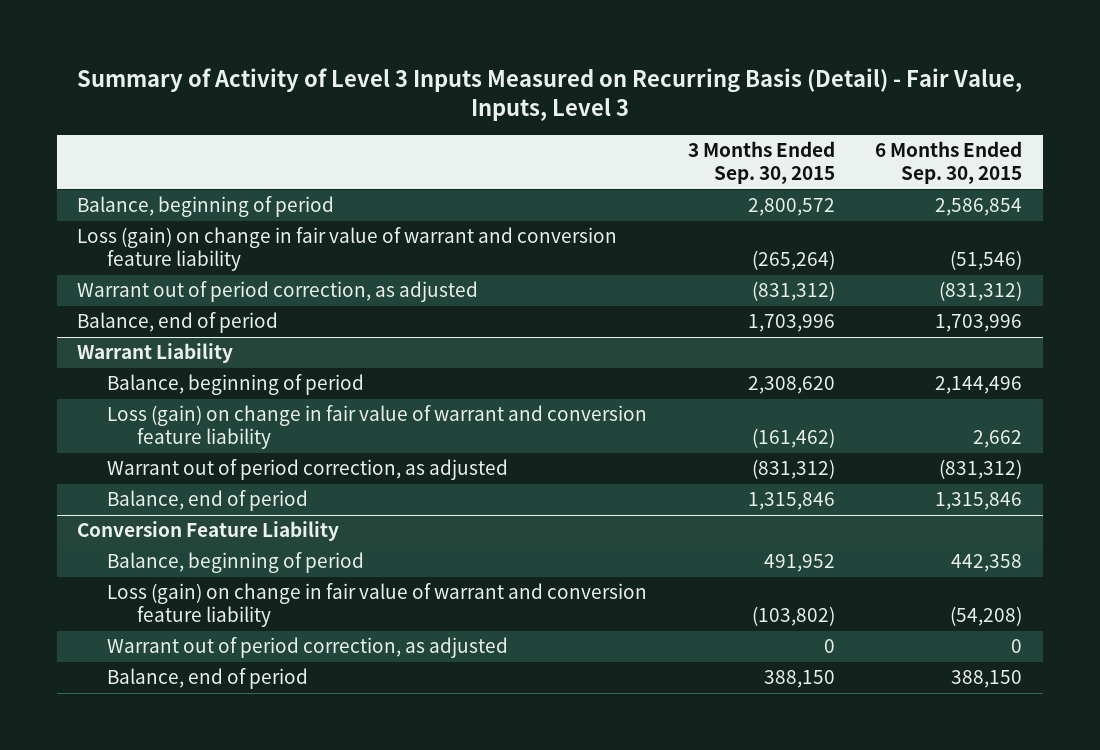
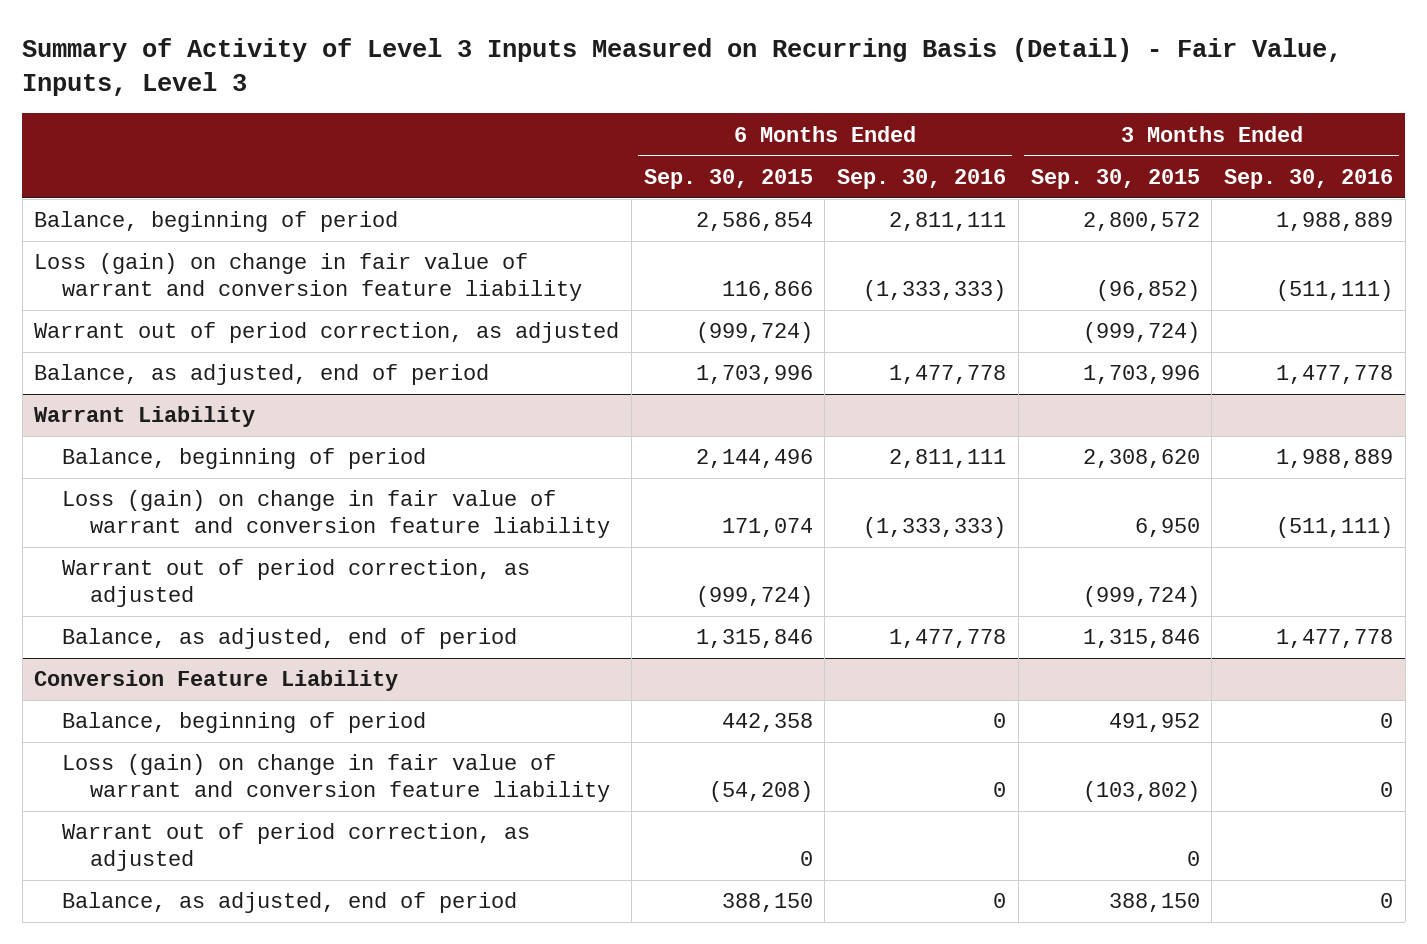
- | 3 Months Ended Sep. 30, 2015 | 6 Months Ended Sep. 30, 2015
+ | 6 Months Ended Sep. 30, 2015 | 6 Months Ended Sep. 30, 2016 | 3 Months Ended Sep. 30, 2015 | 3 Months Ended Sep. 30, 2016
- Loss (gain) on change in fair value of warrant and conversion feature liability | (265,264) | (51,546)
- Warrant out of period correction, as adjusted | (831,312) | (831,312)
- Balance, end of period | 1,703,996 | 1,703,996
+ Loss (gain) on change in fair value of warrant and conversion feature liability | 116,866 | (1,333,333) | (96,852) | (511,111)
+ Warrant out of period correction, as adjusted | (999,724) | | (999,724) |
+ Balance, as adjusted, end of period | 1,703,996 | 1,477,778 | 1,703,996 | 1,477,778
@ Warrant Liability
- Loss (gain) on change in fair value of warrant and conversion feature liability | (161,462) | 2,662
- Warrant out of period correction, as adjusted | (831,312) | (831,312)
- Balance, end of period | 1,315,846 | 1,315,846
+ Loss (gain) on change in fair value of warrant and conversion feature liability | 171,074 | (1,333,333) | 6,950 | (511,111)
+ Warrant out of period correction, as adjusted | (999,724) | | (999,724) |
+ Balance, as adjusted, end of period | 1,315,846 | 1,477,778 | 1,315,846 | 1,477,778
@ Conversion Feature Liability
- Balance, end of period | 388,150 | 388,150
+ Balance, as adjusted, end of period | 388,150 | 0 | 388,150 | 0

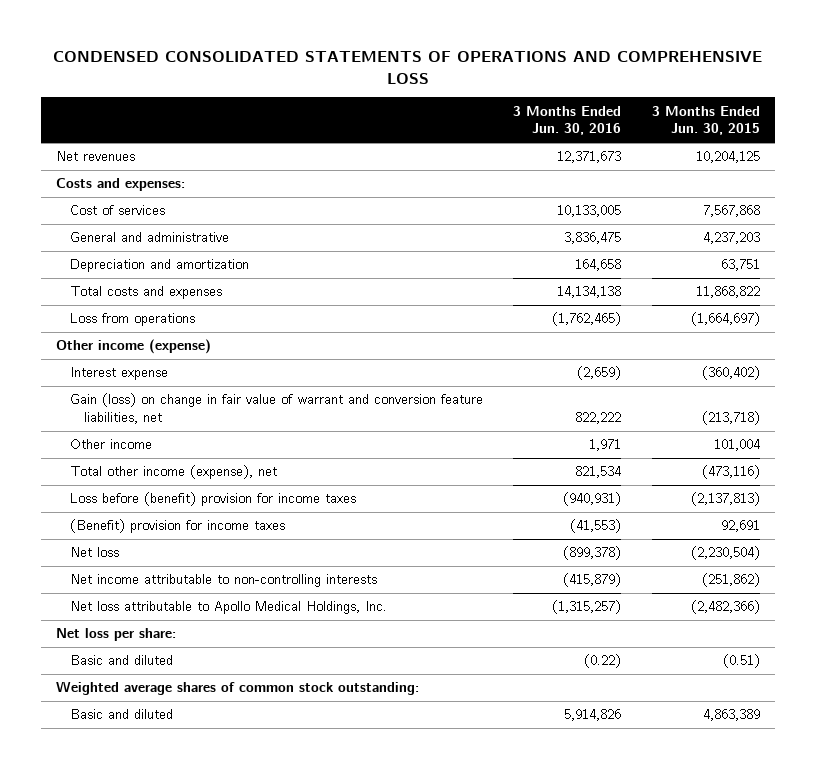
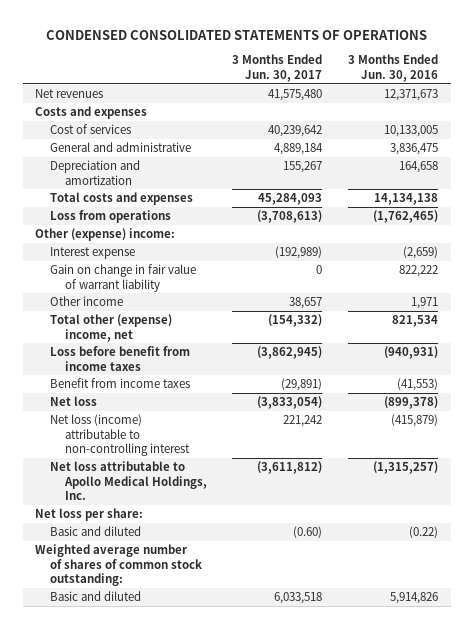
- CONDENSED CONSOLIDATED STATEMENTS OF OPERATIONS AND COMPREHENSIVE LOSS
+ CONDENSED CONSOLIDATED STATEMENTS OF OPERATIONS
- | 3 Months Ended Jun. 30, 2016 | 3 Months Ended Jun. 30, 2015
+ | 3 Months Ended Jun. 30, 2017 | 3 Months Ended Jun. 30, 2016
- Costs and expenses:
+ Costs and expenses
- Other income (expense)
+ Other (expense) income:
- Gain (loss) on change in fair value of warrant and conversion feature liabilities, net | 822,222 | (213,718)
+ Gain on change in fair value of warrant liability | 0 | 822,222
- Total other income (expense), net | 821,534 | (473,116)
- Loss before (benefit) provision for income taxes | (940,931) | (2,137,813)
- (Benefit) provision for income taxes | (41,553) | 92,691
+ Total other (expense) income, net | (154,332) | 821,534
+ Loss before benefit from income taxes | (3,862,945) | (940,931)
+ Benefit from income taxes | (29,891) | (41,553)
- Net income attributable to non-controlling interests | (415,879) | (251,862)
+ Net loss (income) attributable to non-controlling interest | 221,242 | (415,879)
- Weighted average shares of common stock outstanding:
+ Weighted average number of shares of common stock outstanding:

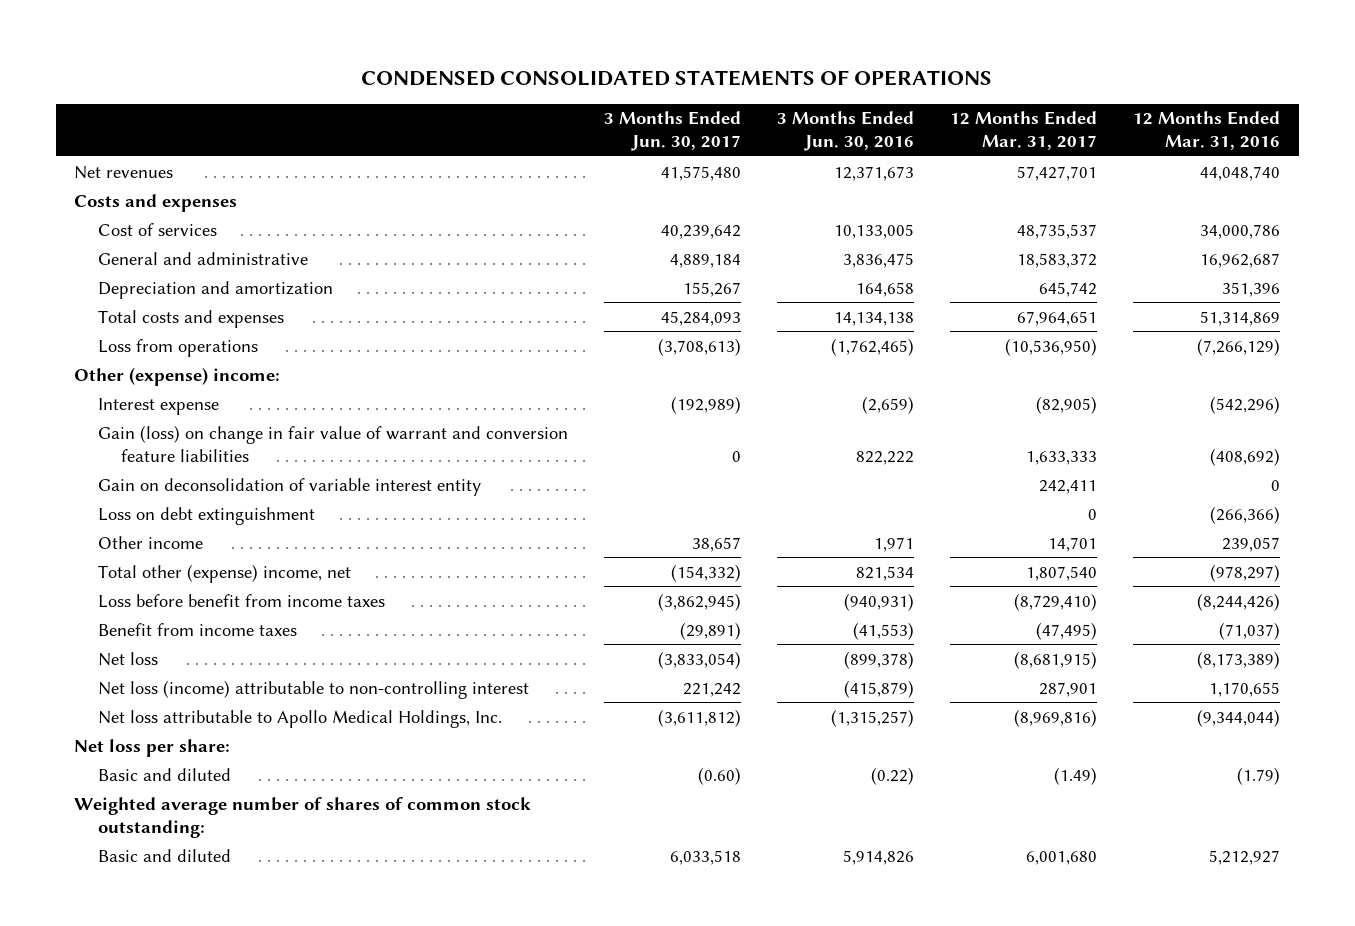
- | 3 Months Ended Jun. 30, 2017 | 3 Months Ended Jun. 30, 2016
+ | 3 Months Ended Jun. 30, 2017 | 3 Months Ended Jun. 30, 2016 | 12 Months Ended Mar. 31, 2017 | 12 Months Ended Mar. 31, 2016
- Gain on change in fair value of warrant liability | 0 | 822,222
+ Gain (loss) on change in fair value of warrant and conversion feature liabilities | 0 | 822,222 | 1,633,333 | (408,692)
+ Gain on deconsolidation of variable interest entity | | | 242,411 | 0
+ Loss on debt extinguishment | | | 0 | (266,366)

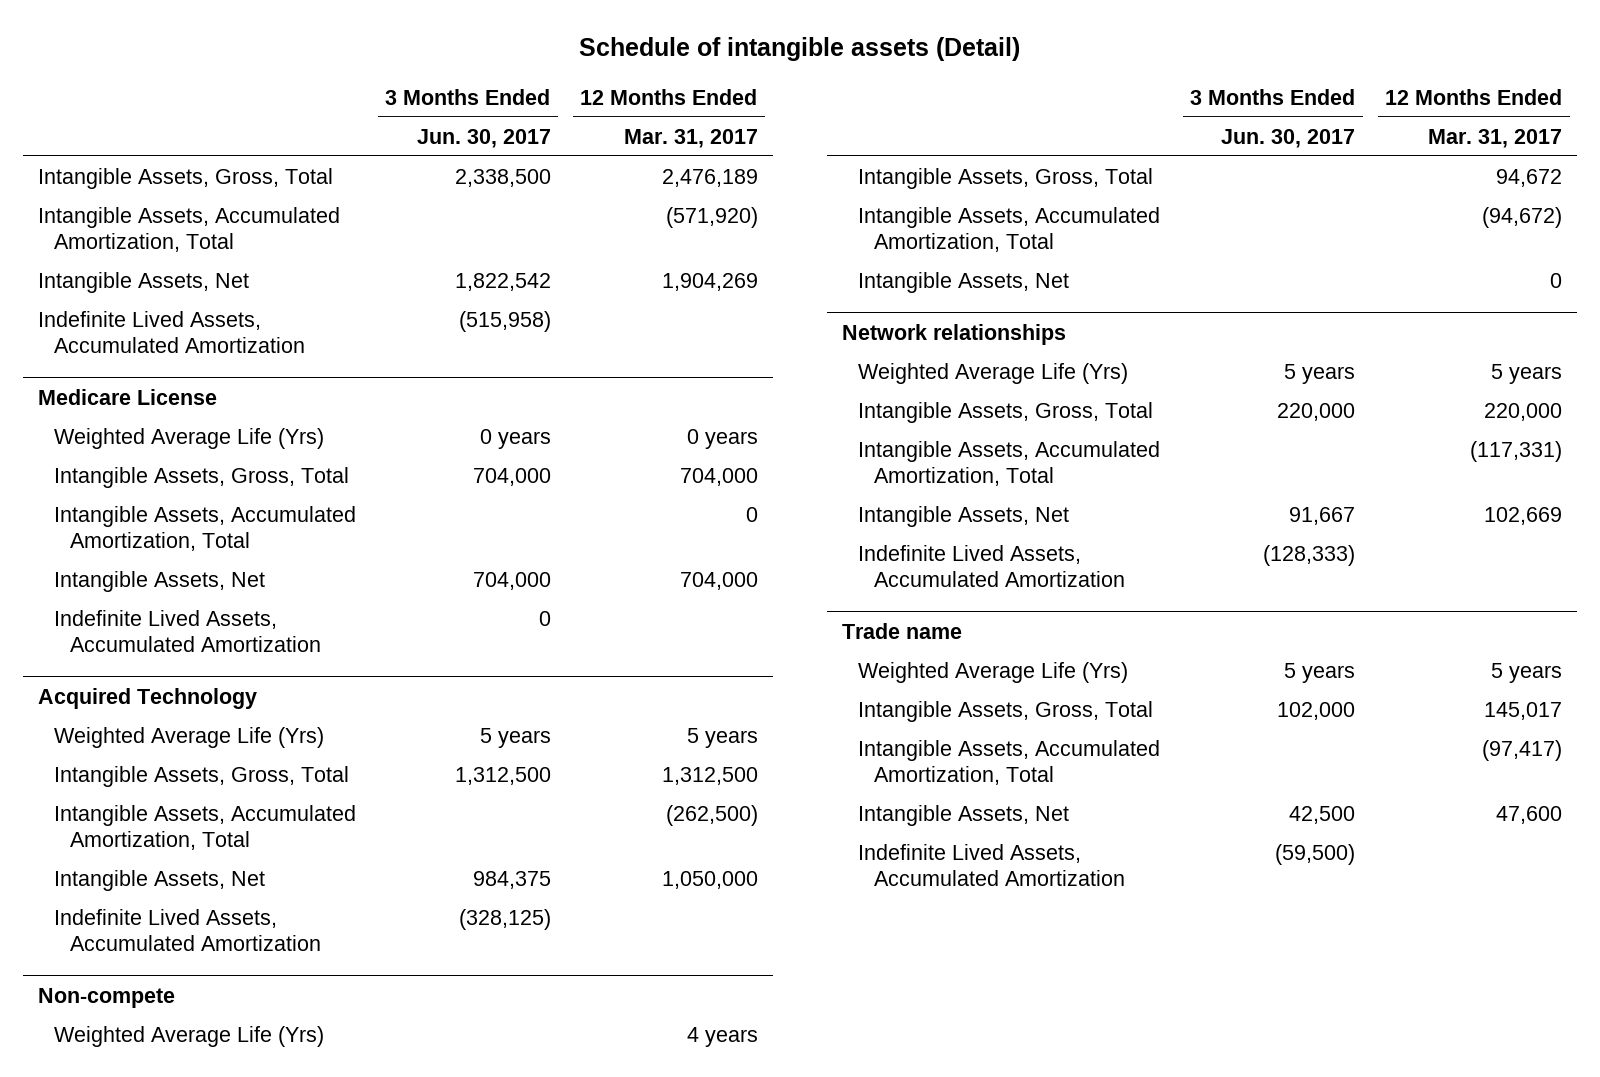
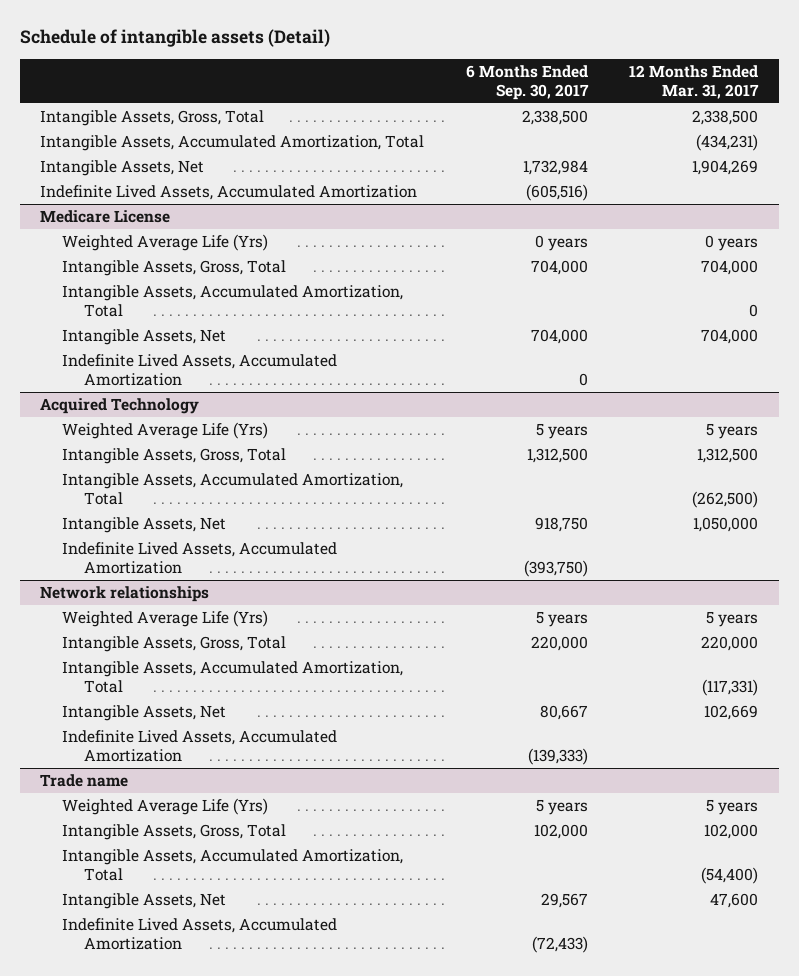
- | 3 Months Ended Jun. 30, 2017 | 12 Months Ended Mar. 31, 2017
+ | 6 Months Ended Sep. 30, 2017 | 12 Months Ended Mar. 31, 2017
- Intangible Assets, Gross, Total | 2,338,500 | 2,476,189
- Intangible Assets, Accumulated Amortization, Total | | (571,920)
+ Intangible Assets, Gross, Total | 2,338,500 | 2,338,500
+ Intangible Assets, Accumulated Amortization, Total | | (434,231)
- Non-compete
- Weighted Average Life (Yrs) | | 4 years
- Intangible Assets, Gross, Total | | 94,672
- Intangible Assets, Accumulated Amortization, Total | | (94,672)
- Intangible Assets, Net | | 0
@ Trade name
- Intangible Assets, Gross, Total | 102,000 | 145,017
- Intangible Assets, Accumulated Amortization, Total | | (97,417)
+ Intangible Assets, Gross, Total | 102,000 | 102,000
+ Intangible Assets, Accumulated Amortization, Total | | (54,400)

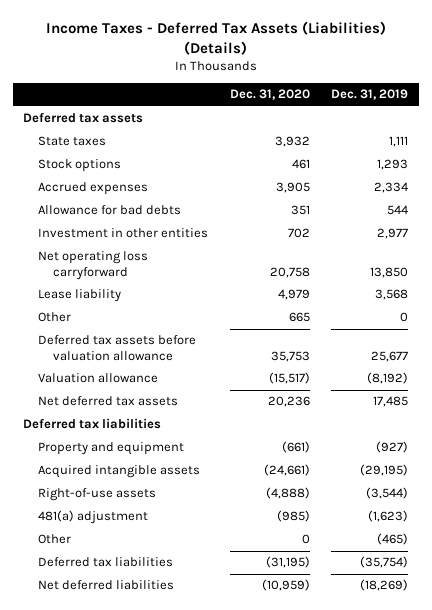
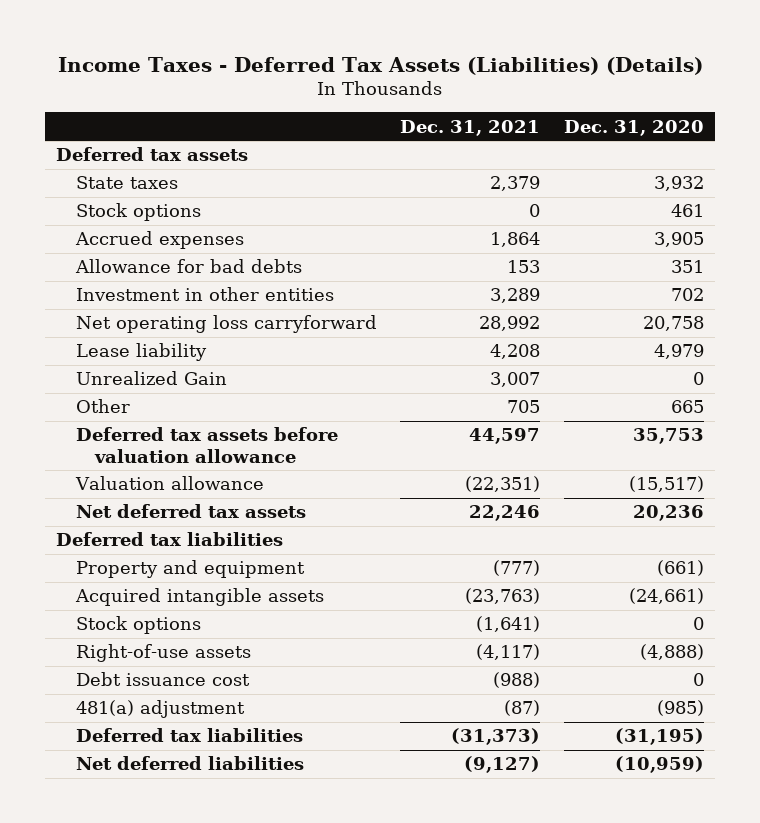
- | Dec. 31, 2020 | Dec. 31, 2019
+ | Dec. 31, 2021 | Dec. 31, 2020
+ Unrealized Gain | 3,007 | 0
+ Stock options | (1,641) | 0
+ Debt issuance cost | (988) | 0
- Other | 0 | (465)

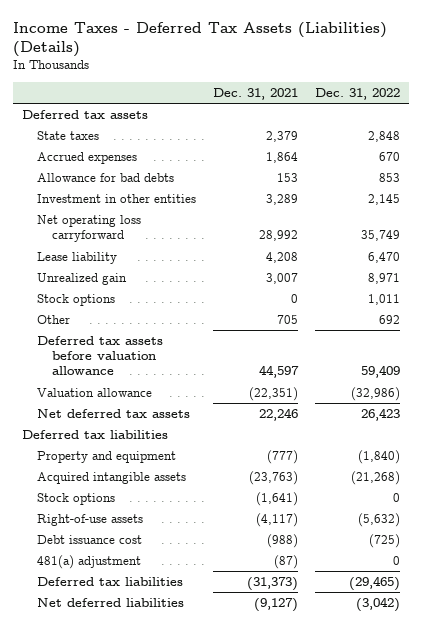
- | Dec. 31, 2021 | Dec. 31, 2020
+ | Dec. 31, 2021 | Dec. 31, 2022
- Unrealized Gain | 3,007 | 0
+ Unrealized gain | 3,007 | 8,971
moved down: Stock options | 0 | 1,011

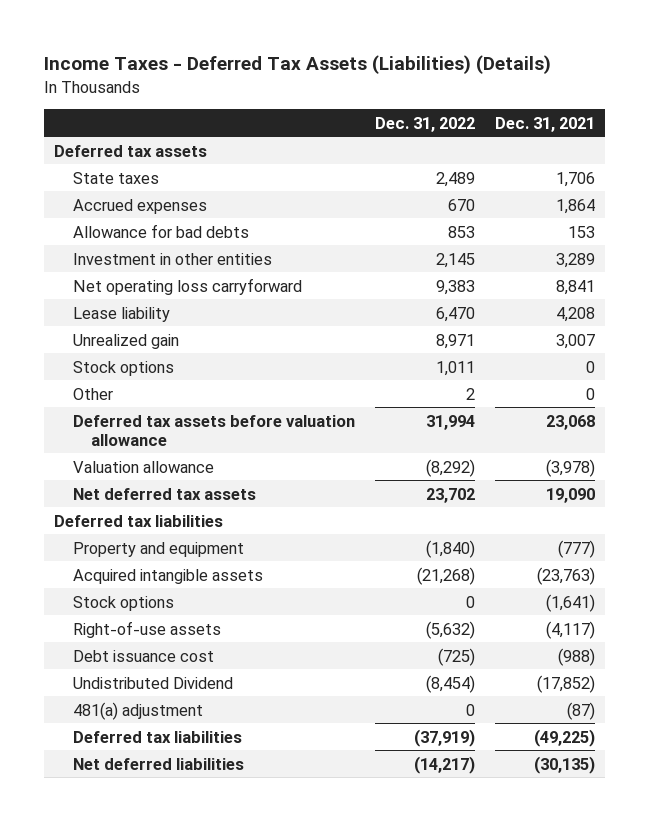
- | Dec. 31, 2021 | Dec. 31, 2022
+ | Dec. 31, 2022 | Dec. 31, 2021
- State taxes | 2,379 | 2,848
+ State taxes | 2,489 | 1,706
- Net operating loss carryforward | 28,992 | 35,749
+ Net operating loss carryforward | 9,383 | 8,841
- Other | 705 | 692
- Deferred tax assets before valuation allowance | 44,597 | 59,409
- Valuation allowance | (22,351) | (32,986)
- Net deferred tax assets | 22,246 | 26,423
+ Other | 2 | 0
+ Deferred tax assets before valuation allowance | 31,994 | 23,068
+ Valuation allowance | (8,292) | (3,978)
+ Net deferred tax assets | 23,702 | 19,090
+ Undistributed Dividend | (8,454) | (17,852)
- Deferred tax liabilities | (31,373) | (29,465)
- Net deferred liabilities | (9,127) | (3,042)
+ Deferred tax liabilities | (37,919) | (49,225)
+ Net deferred liabilities | (14,217) | (30,135)

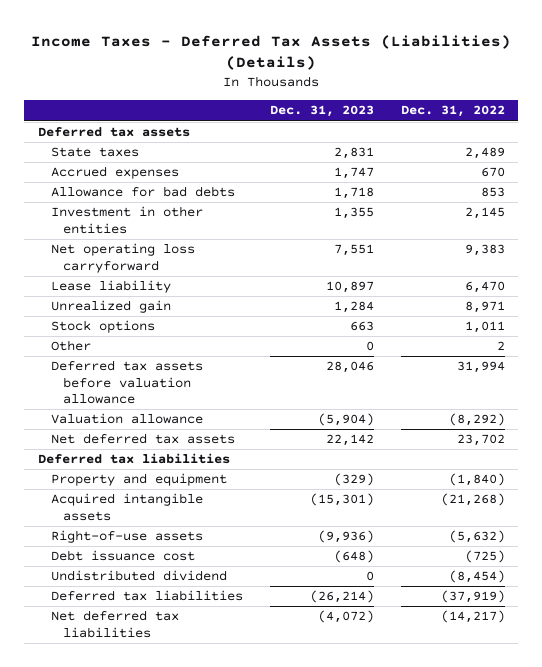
- | Dec. 31, 2022 | Dec. 31, 2021
+ | Dec. 31, 2023 | Dec. 31, 2022
- Stock options | 0 | (1,641)
- Undistributed Dividend | (8,454) | (17,852)
- 481(a) adjustment | 0 | (87)
+ Undistributed dividend | 0 | (8,454)
- Net deferred liabilities | (14,217) | (30,135)
+ Net deferred tax liabilities | (4,072) | (14,217)

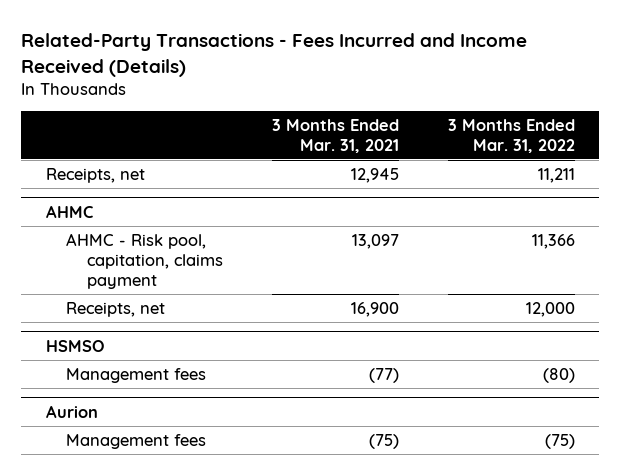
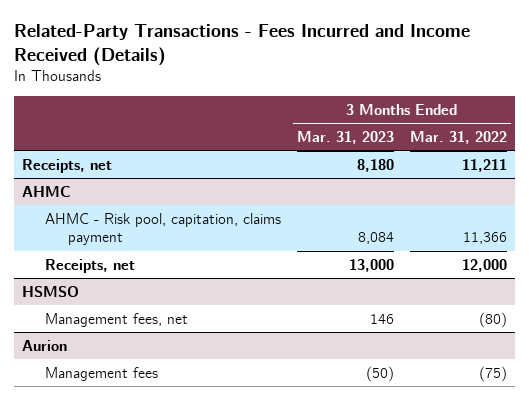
- | 3 Months Ended Mar. 31, 2021 | 3 Months Ended Mar. 31, 2022
+ | 3 Months Ended Mar. 31, 2023 | 3 Months Ended Mar. 31, 2022
@ HSMSO
- Management fees | (77) | (80)
+ Management fees, net | 146 | (80)

